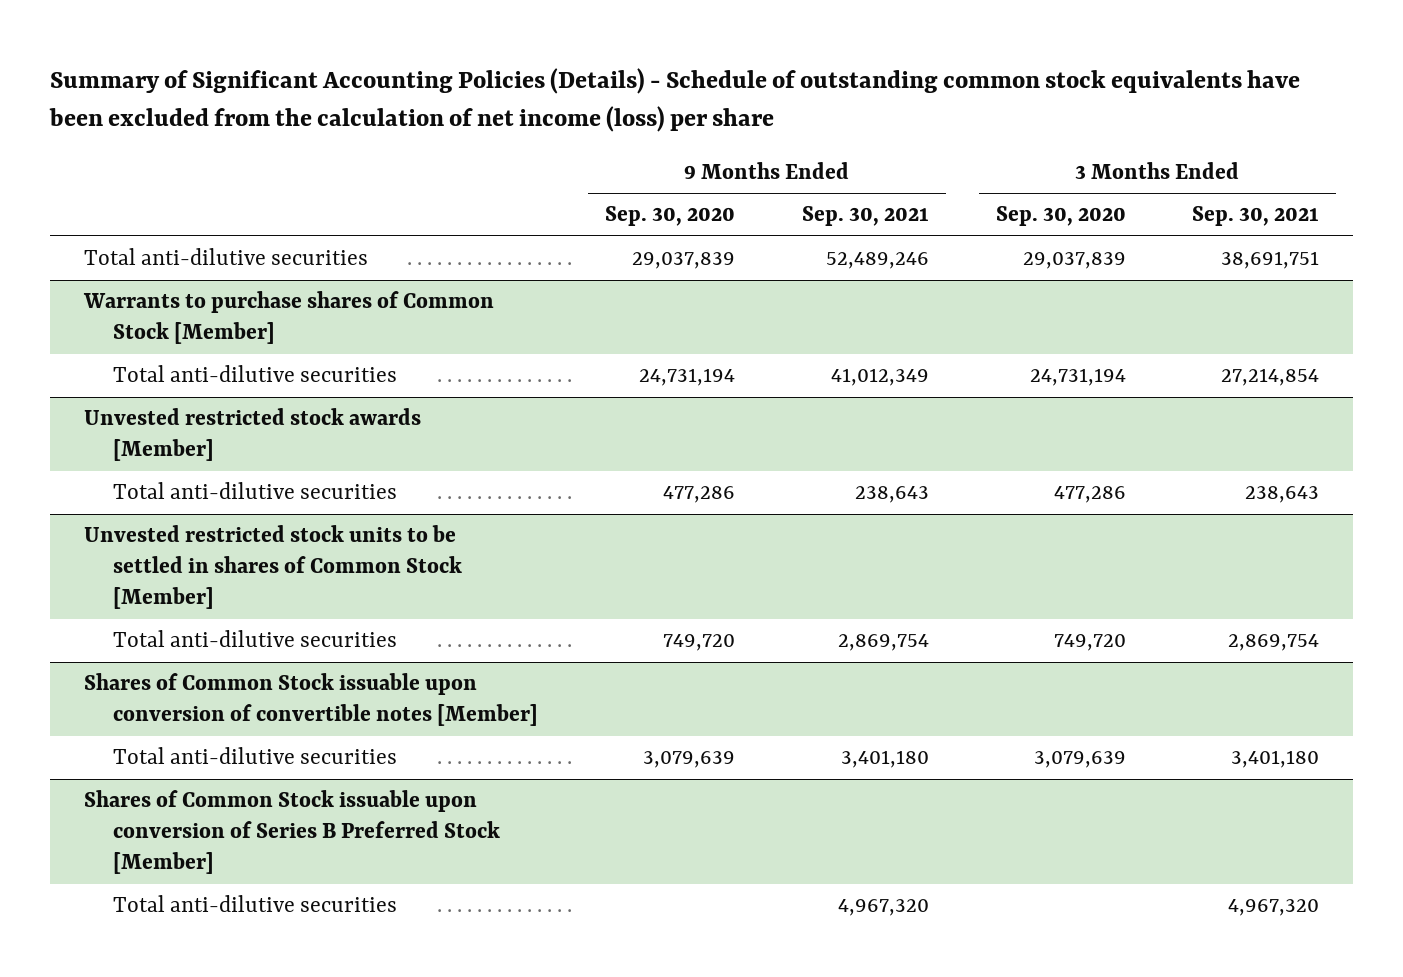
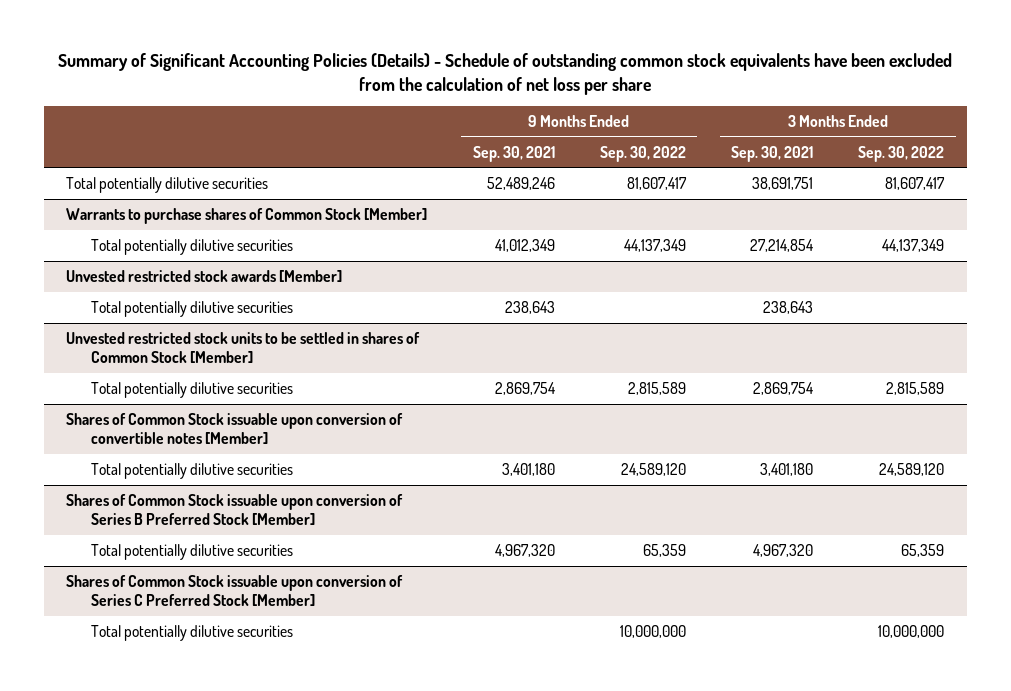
- Summary of Significant Accounting Policies (Details) - Schedule of outstanding common stock equivalents have been excluded from the calculation of net income (loss) per share
+ Summary of Significant Accounting Policies (Details) - Schedule of outstanding common stock equivalents have been excluded from the calculation of net loss per share
- | 9 Months Ended Sep. 30, 2020 | 9 Months Ended Sep. 30, 2021 | 3 Months Ended Sep. 30, 2020 | 3 Months Ended Sep. 30, 2021
+ | 9 Months Ended Sep. 30, 2021 | 9 Months Ended Sep. 30, 2022 | 3 Months Ended Sep. 30, 2021 | 3 Months Ended Sep. 30, 2022
- Total anti-dilutive securities | 29,037,839 | 52,489,246 | 29,037,839 | 38,691,751
+ Total potentially dilutive securities | 52,489,246 | 81,607,417 | 38,691,751 | 81,607,417
@ Warrants to purchase shares of Common Stock [Member]
- Total anti-dilutive securities | 24,731,194 | 41,012,349 | 24,731,194 | 27,214,854
+ Total potentially dilutive securities | 41,012,349 | 44,137,349 | 27,214,854 | 44,137,349
@ Unvested restricted stock awards [Member]
- Total anti-dilutive securities | 477,286 | 238,643 | 477,286 | 238,643
+ Total potentially dilutive securities | 238,643 | | 238,643 |
@ Unvested restricted stock units to be settled in shares of Common Stock [Member]
- Total anti-dilutive securities | 749,720 | 2,869,754 | 749,720 | 2,869,754
+ Total potentially dilutive securities | 2,869,754 | 2,815,589 | 2,869,754 | 2,815,589
@ Shares of Common Stock issuable upon conversion of convertible notes [Member]
- Total anti-dilutive securities | 3,079,639 | 3,401,180 | 3,079,639 | 3,401,180
+ Total potentially dilutive securities | 3,401,180 | 24,589,120 | 3,401,180 | 24,589,120
@ Shares of Common Stock issuable upon conversion of Series B Preferred Stock [Member]
- Total anti-dilutive securities | | 4,967,320 | | 4,967,320
+ Total potentially dilutive securities | 4,967,320 | 65,359 | 4,967,320 | 65,359
+ Shares of Common Stock issuable upon conversion of Series C Preferred Stock [Member]
+ Total potentially dilutive securities | | 10,000,000 | | 10,000,000

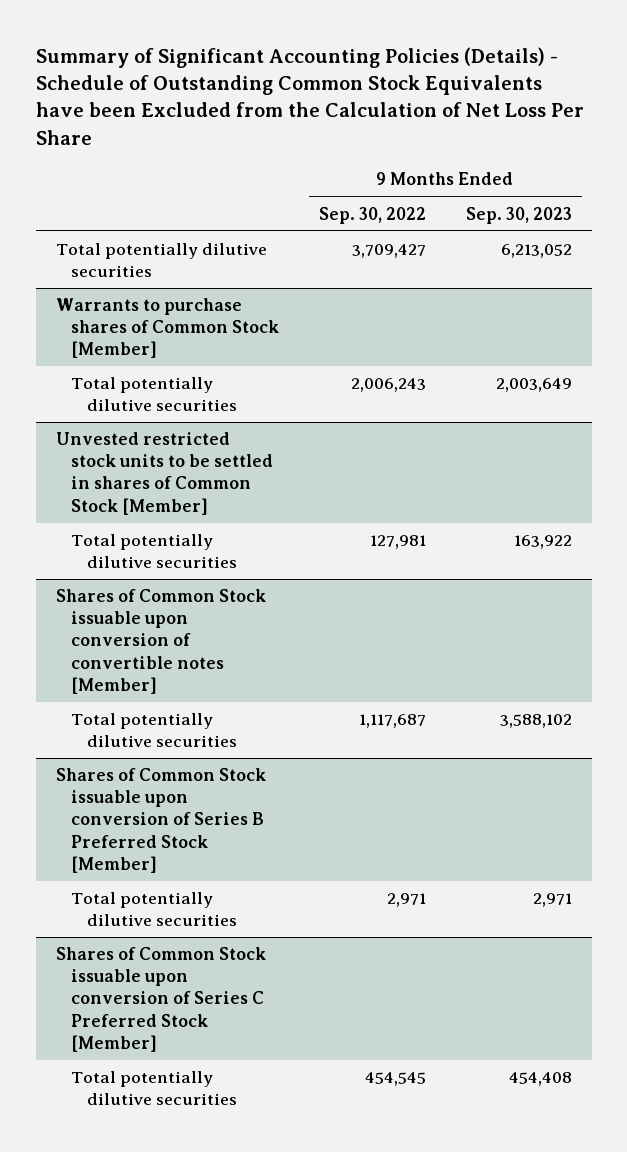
- Summary of Significant Accounting Policies (Details) - Schedule of outstanding common stock equivalents have been excluded from the calculation of net loss per share
+ Summary of Significant Accounting Policies (Details) - Schedule of Outstanding Common Stock Equivalents have been Excluded from the Calculation of Net Loss Per Share
- | 9 Months Ended Sep. 30, 2021 | 9 Months Ended Sep. 30, 2022 | 3 Months Ended Sep. 30, 2021 | 3 Months Ended Sep. 30, 2022
+ | 9 Months Ended Sep. 30, 2022 | 9 Months Ended Sep. 30, 2023
- Total potentially dilutive securities | 52,489,246 | 81,607,417 | 38,691,751 | 81,607,417
+ Total potentially dilutive securities | 3,709,427 | 6,213,052
@ Warrants to purchase shares of Common Stock [Member]
- Total potentially dilutive securities | 41,012,349 | 44,137,349 | 27,214,854 | 44,137,349
- Unvested restricted stock awards [Member]
- Total potentially dilutive securities | 238,643 | | 238,643 |
@ Warrants to purchase shares of Common Stock [Member]
+ Total potentially dilutive securities | 2,006,243 | 2,003,649
@ Unvested restricted stock units to be settled in shares of Common Stock [Member]
- Total potentially dilutive securities | 2,869,754 | 2,815,589 | 2,869,754 | 2,815,589
+ Total potentially dilutive securities | 127,981 | 163,922
@ Shares of Common Stock issuable upon conversion of convertible notes [Member]
- Total potentially dilutive securities | 3,401,180 | 24,589,120 | 3,401,180 | 24,589,120
+ Total potentially dilutive securities | 1,117,687 | 3,588,102
@ Shares of Common Stock issuable upon conversion of Series B Preferred Stock [Member]
- Total potentially dilutive securities | 4,967,320 | 65,359 | 4,967,320 | 65,359
+ Total potentially dilutive securities | 2,971 | 2,971
@ Shares of Common Stock issuable upon conversion of Series C Preferred Stock [Member]
- Total potentially dilutive securities | | 10,000,000 | | 10,000,000
+ Total potentially dilutive securities | 454,545 | 454,408

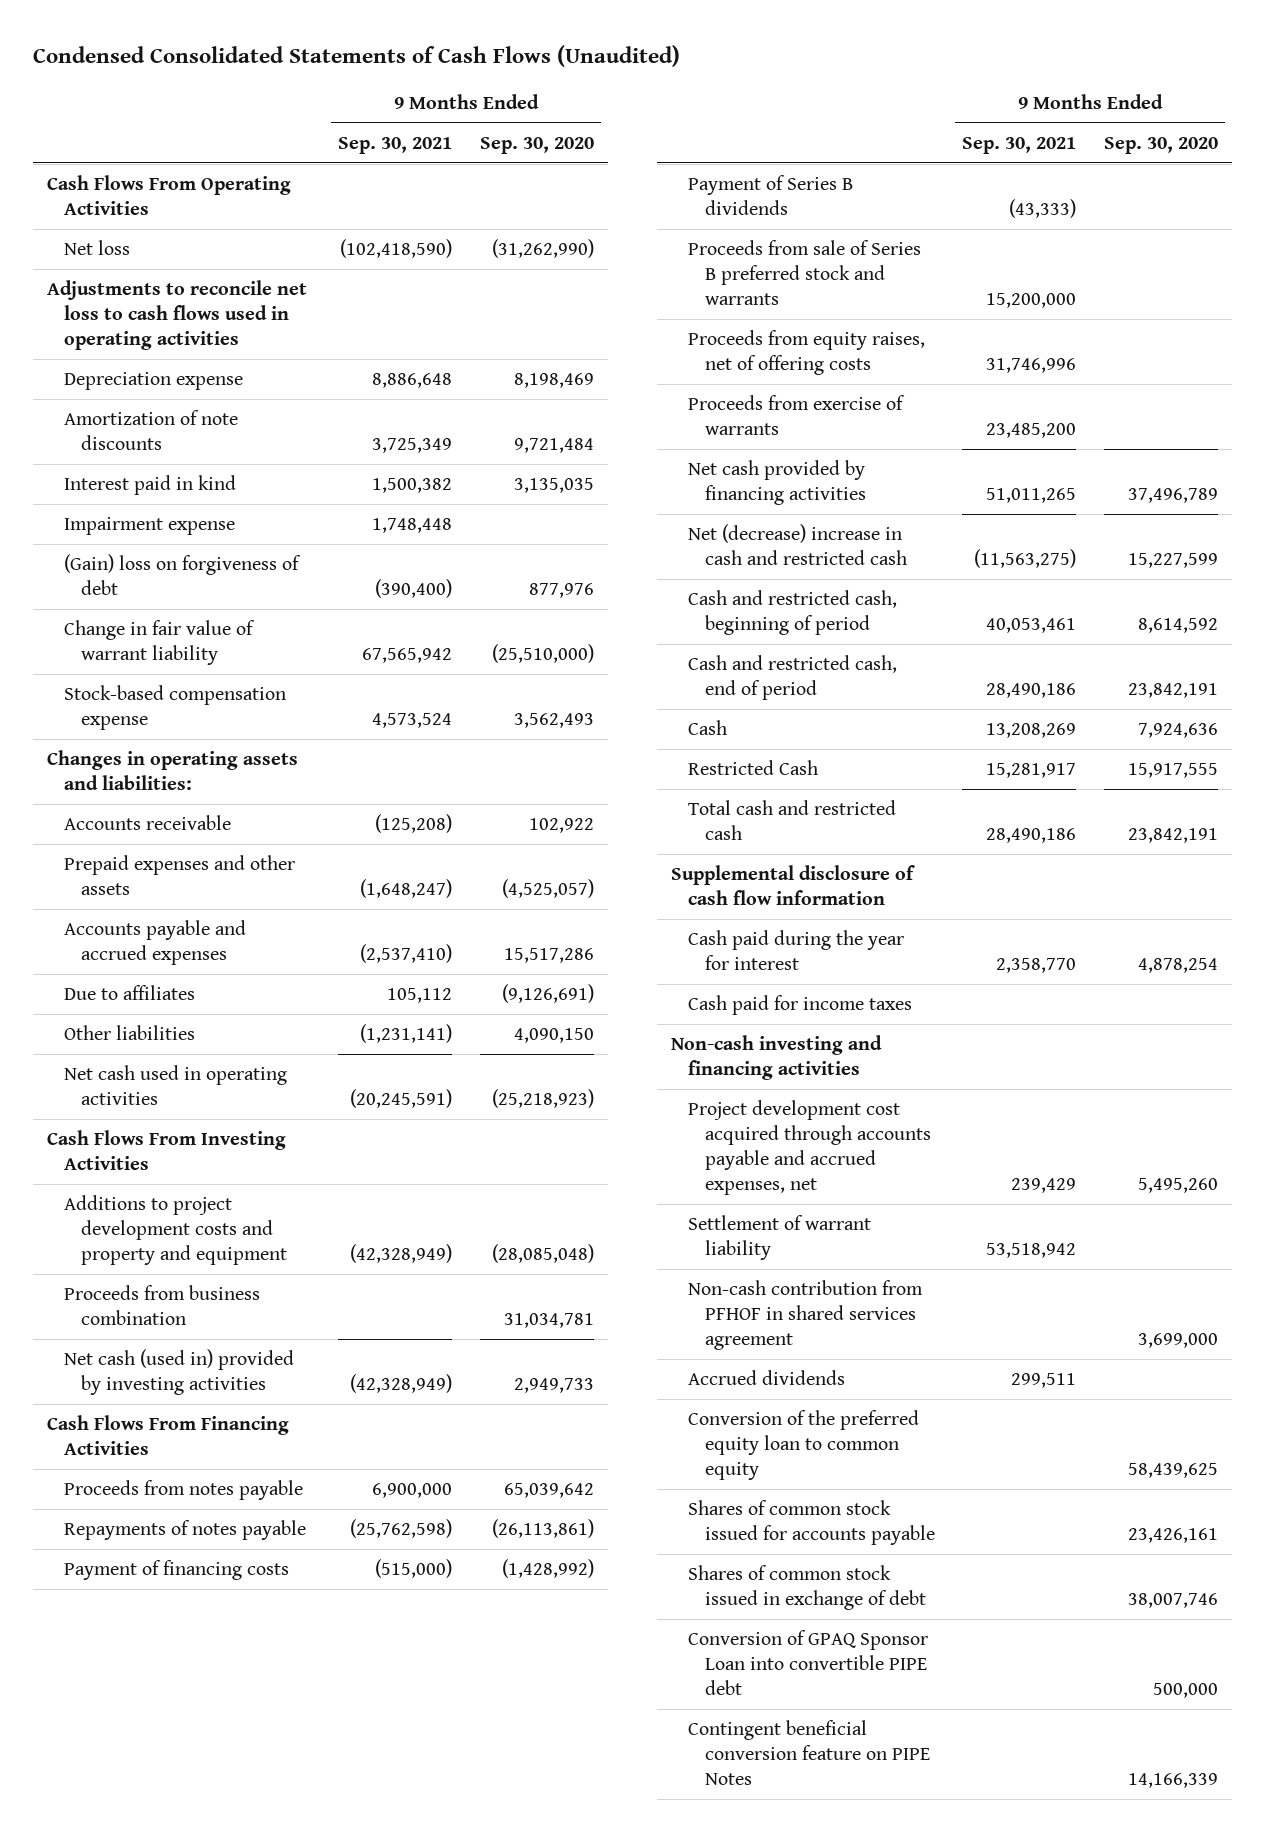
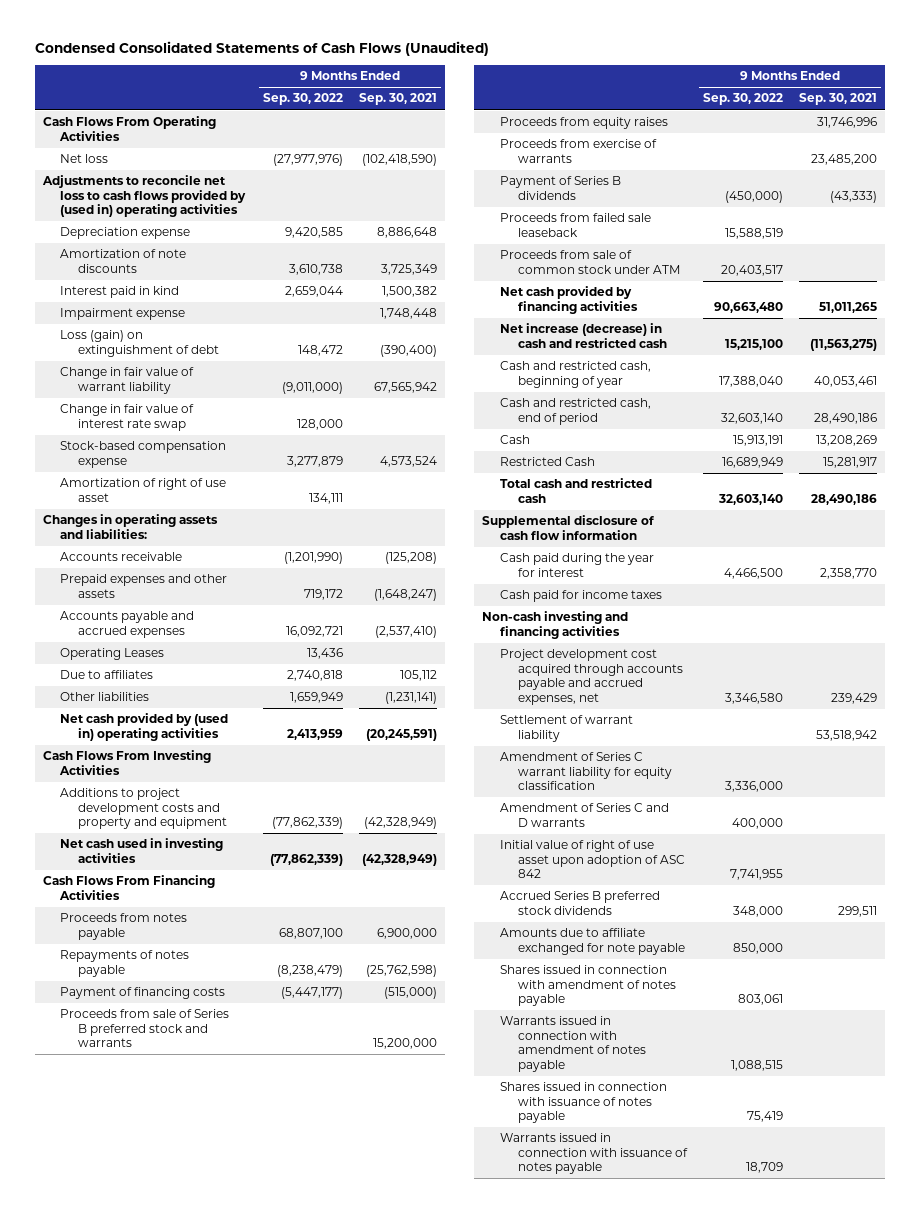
- | 9 Months Ended Sep. 30, 2021 | 9 Months Ended Sep. 30, 2020
+ | 9 Months Ended Sep. 30, 2022 | 9 Months Ended Sep. 30, 2021
- Adjustments to reconcile net loss to cash flows used in operating activities
+ Adjustments to reconcile net loss to cash flows provided by (used in) operating activities
- (Gain) loss on forgiveness of debt | (390,400) | 877,976
+ Loss (gain) on extinguishment of debt | 148,472 | (390,400)
+ Change in fair value of interest rate swap | 128,000 |
+ Amortization of right of use asset | 134,111 |
+ Operating Leases | 13,436 |
- Net cash used in operating activities | (20,245,591) | (25,218,923)
+ Net cash provided by (used in) operating activities | 2,413,959 | (20,245,591)
- Proceeds from business combination | | 31,034,781
- Net cash (used in) provided by investing activities | (42,328,949) | 2,949,733
+ Net cash used in investing activities | (77,862,339) | (42,328,949)
- Proceeds from equity raises, net of offering costs | 31,746,996 |
+ Proceeds from equity raises | | 31,746,996
moved down: Payment of Series B dividends | (450,000) | (43,333)
+ Proceeds from failed sale leaseback | 15,588,519 |
+ Proceeds from sale of common stock under ATM | 20,403,517 |
- Net (decrease) increase in cash and restricted cash | (11,563,275) | 15,227,599
- Cash and restricted cash, beginning of period | 40,053,461 | 8,614,592
+ Net increase (decrease) in cash and restricted cash | 15,215,100 | (11,563,275)
+ Cash and restricted cash, beginning of year | 17,388,040 | 40,053,461
- Non-cash contribution from PFHOF in shared services agreement | | 3,699,000
- Accrued dividends | 299,511 |
- Conversion of the preferred equity loan to common equity | | 58,439,625
- Shares of common stock issued for accounts payable | | 23,426,161
- Shares of common stock issued in exchange of debt | | 38,007,746
- Conversion of GPAQ Sponsor Loan into convertible PIPE debt | | 500,000
- Contingent beneficial conversion feature on PIPE Notes | | 14,166,339
+ Amendment of Series C warrant liability for equity classification | 3,336,000 |
+ Amendment of Series C and D warrants | 400,000 |
+ Initial value of right of use asset upon adoption of ASC 842 | 7,741,955 |
+ Accrued Series B preferred stock dividends | 348,000 | 299,511
+ Amounts due to affiliate exchanged for note payable | 850,000 |
+ Shares issued in connection with amendment of notes payable | 803,061 |
+ Warrants issued in connection with amendment of notes payable | 1,088,515 |
+ Shares issued in connection with issuance of notes payable | 75,419 |
+ Warrants issued in connection with issuance of notes payable | 18,709 |

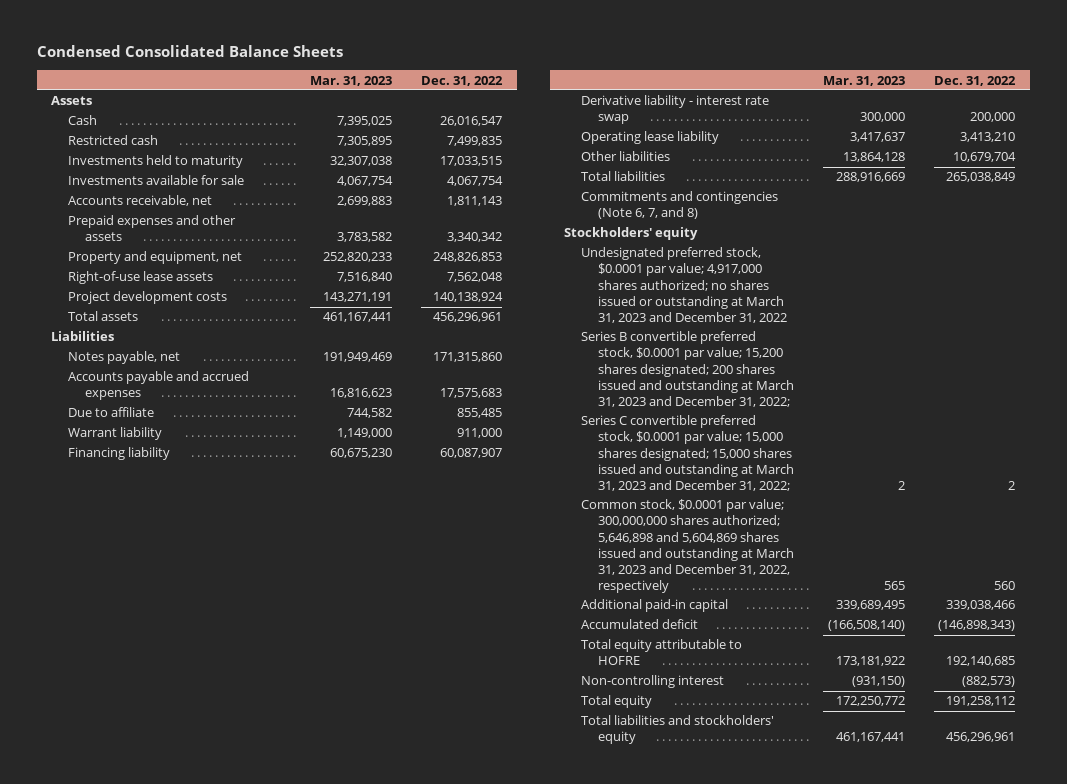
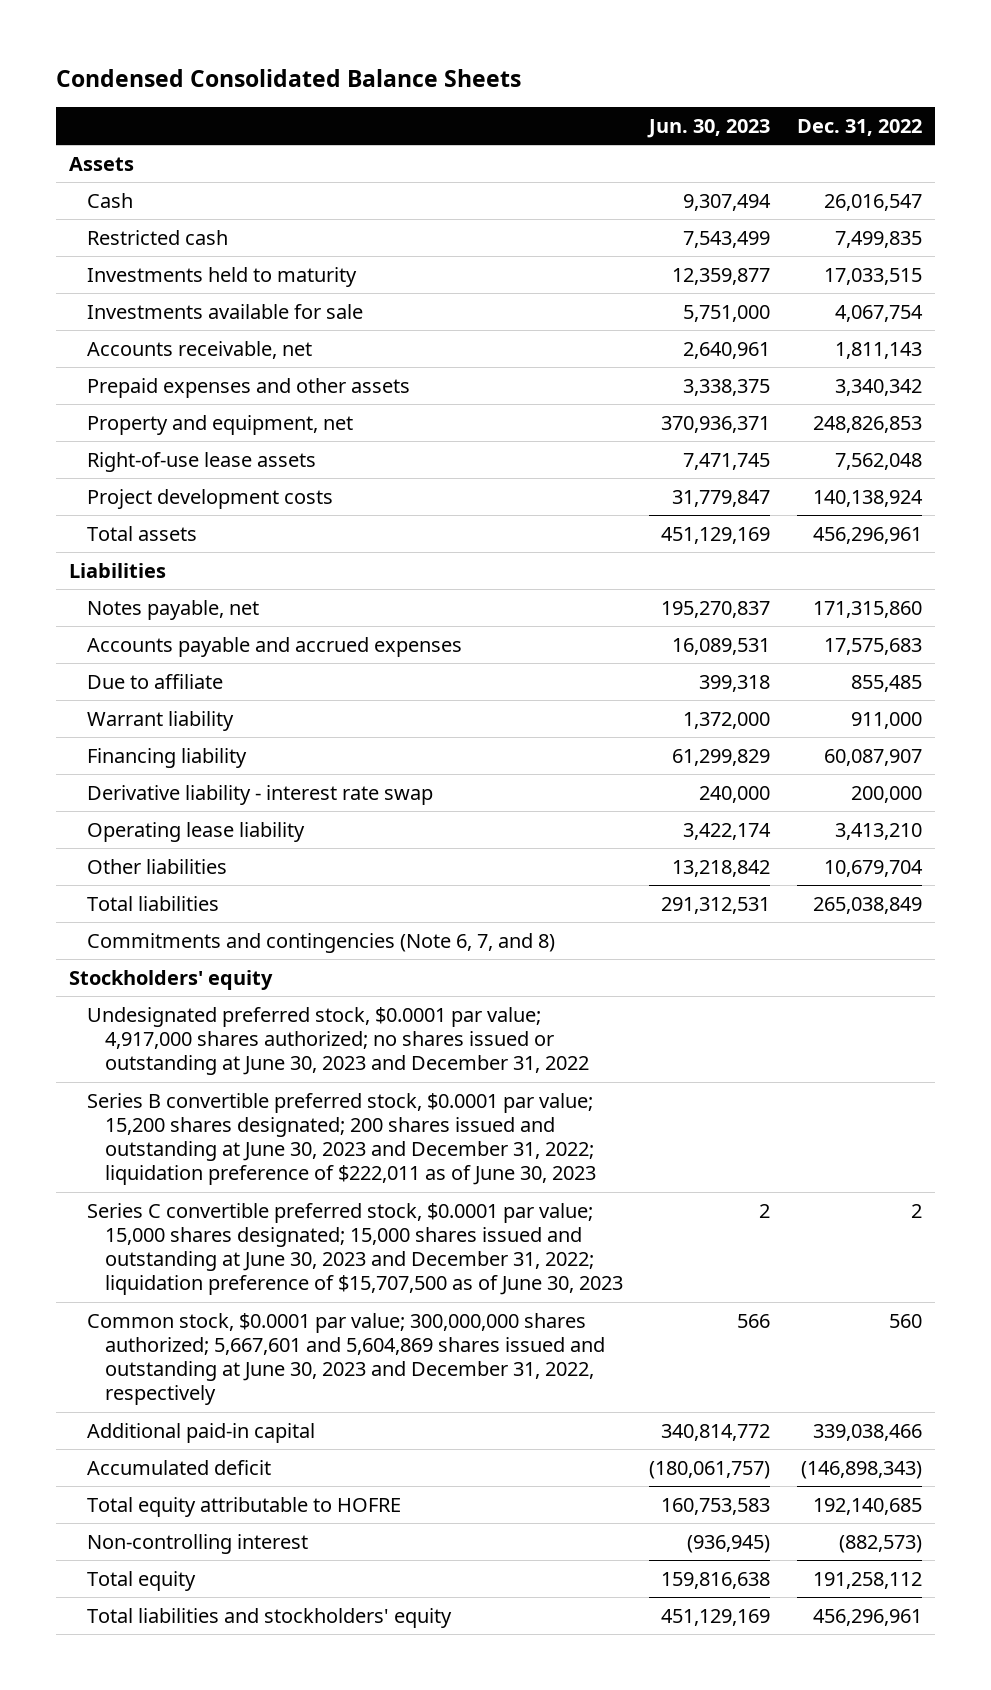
- | Mar. 31, 2023 | Dec. 31, 2022
+ | Jun. 30, 2023 | Dec. 31, 2022
- Undesignated preferred stock, $0.0001 par value; 4,917,000 shares authorized; no shares issued or outstanding at March 31, 2023 and December 31, 2022
- Series B convertible preferred stock, $0.0001 par value; 15,200 shares designated; 200 shares issued and outstanding at March 31, 2023 and December 31, 2022;
- Series C convertible preferred stock, $0.0001 par value; 15,000 shares designated; 15,000 shares issued and outstanding at March 31, 2023 and December 31, 2022; | 2 | 2
- Common stock, $0.0001 par value; 300,000,000 shares authorized; 5,646,898 and 5,604,869 shares issued and outstanding at March 31, 2023 and December 31, 2022, respectively | 565 | 560
+ Undesignated preferred stock, $0.0001 par value; 4,917,000 shares authorized; no shares issued or outstanding at June 30, 2023 and December 31, 2022
+ Series B convertible preferred stock, $0.0001 par value; 15,200 shares designated; 200 shares issued and outstanding at June 30, 2023 and December 31, 2022; liquidation preference of $222,011 as of June 30, 2023
+ Series C convertible preferred stock, $0.0001 par value; 15,000 shares designated; 15,000 shares issued and outstanding at June 30, 2023 and December 31, 2022; liquidation preference of $15,707,500 as of June 30, 2023 | 2 | 2
+ Common stock, $0.0001 par value; 300,000,000 shares authorized; 5,667,601 and 5,604,869 shares issued and outstanding at June 30, 2023 and December 31, 2022, respectively | 566 | 560

